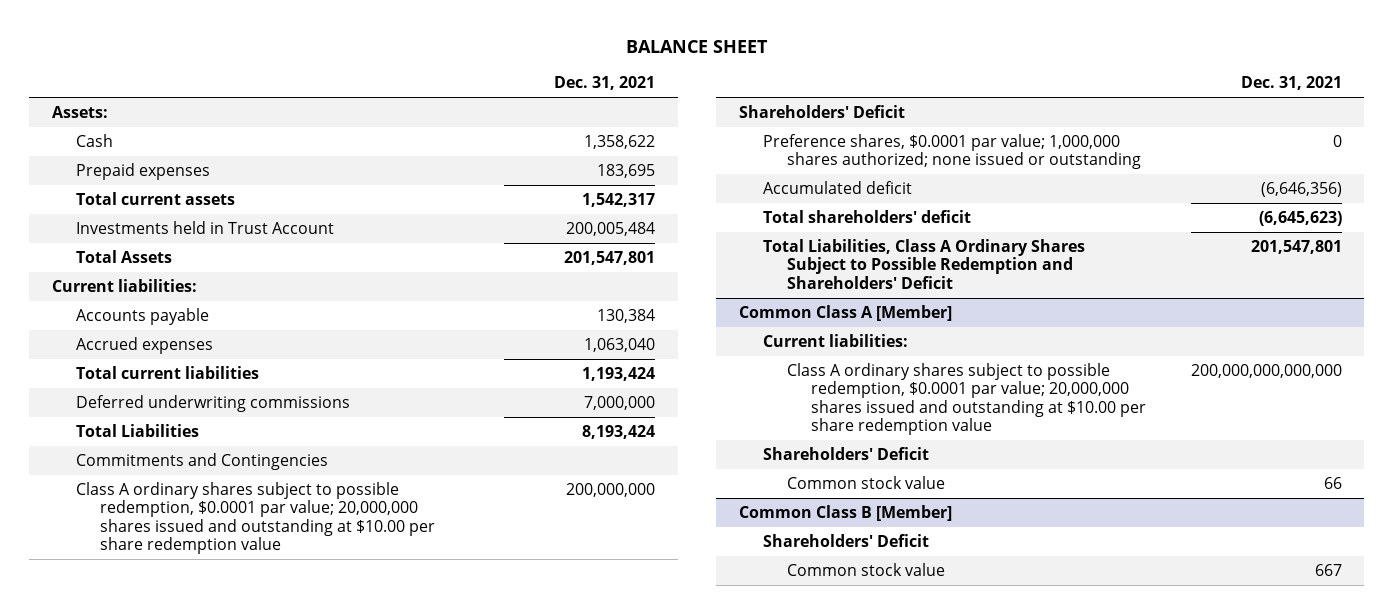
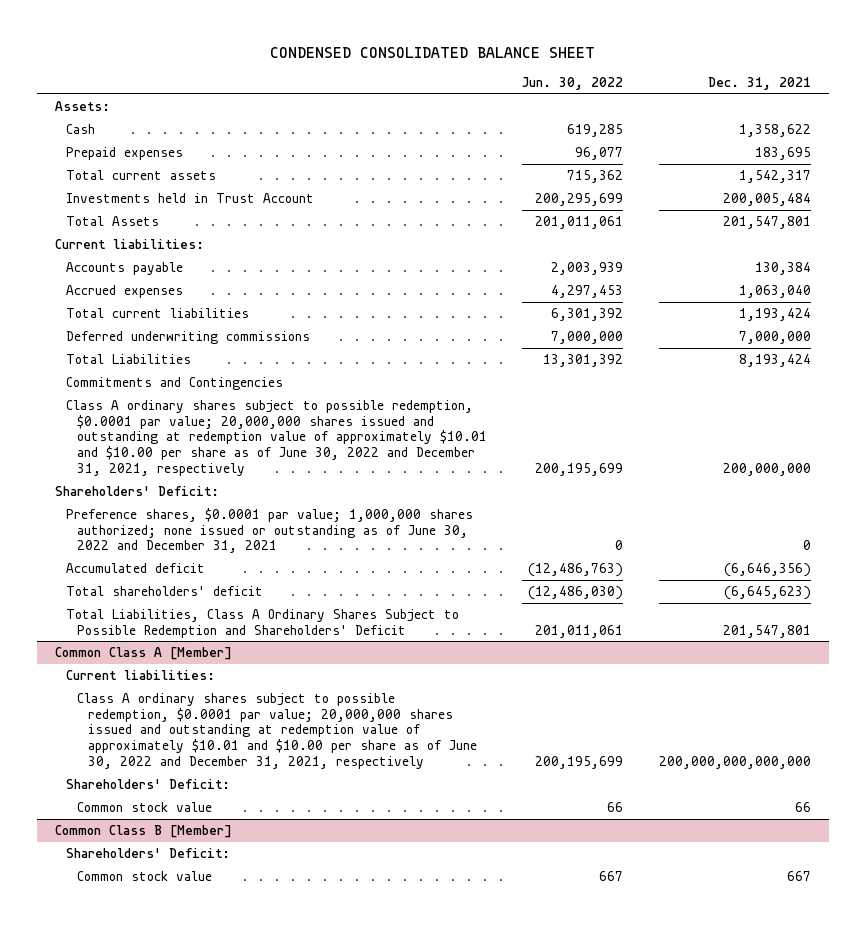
- BALANCE SHEET
+ CONDENSED CONSOLIDATED BALANCE SHEET
- | Dec. 31, 2021
+ | Jun. 30, 2022 | Dec. 31, 2021
- Class A ordinary shares subject to possible redemption, $0.0001 par value; 20,000,000 shares issued and outstanding at $10.00 per share redemption value | 200,000,000
- Shareholders' Deficit
- Preference shares, $0.0001 par value; 1,000,000 shares authorized; none issued or outstanding | 0
+ Class A ordinary shares subject to possible redemption, $0.0001 par value; 20,000,000 shares issued and outstanding at redemption value of approximately $10.01 and $10.00 per share as of June 30, 2022 and December 31, 2021, respectively | 200,195,699 | 200,000,000
+ Shareholders' Deficit:
+ Preference shares, $0.0001 par value; 1,000,000 shares authorized; none issued or outstanding as of June 30, 2022 and December 31, 2021 | 0 | 0
@ Common Class A [Member]
- Class A ordinary shares subject to possible redemption, $0.0001 par value; 20,000,000 shares issued and outstanding at $10.00 per share redemption value | 200,000,000,000,000
- Shareholders' Deficit
+ Class A ordinary shares subject to possible redemption, $0.0001 par value; 20,000,000 shares issued and outstanding at redemption value of approximately $10.01 and $10.00 per share as of June 30, 2022 and December 31, 2021, respectively | 200,195,699 | 200,000,000,000,000
+ Shareholders' Deficit:
@ Common Class B [Member]
- Shareholders' Deficit
+ Shareholders' Deficit:

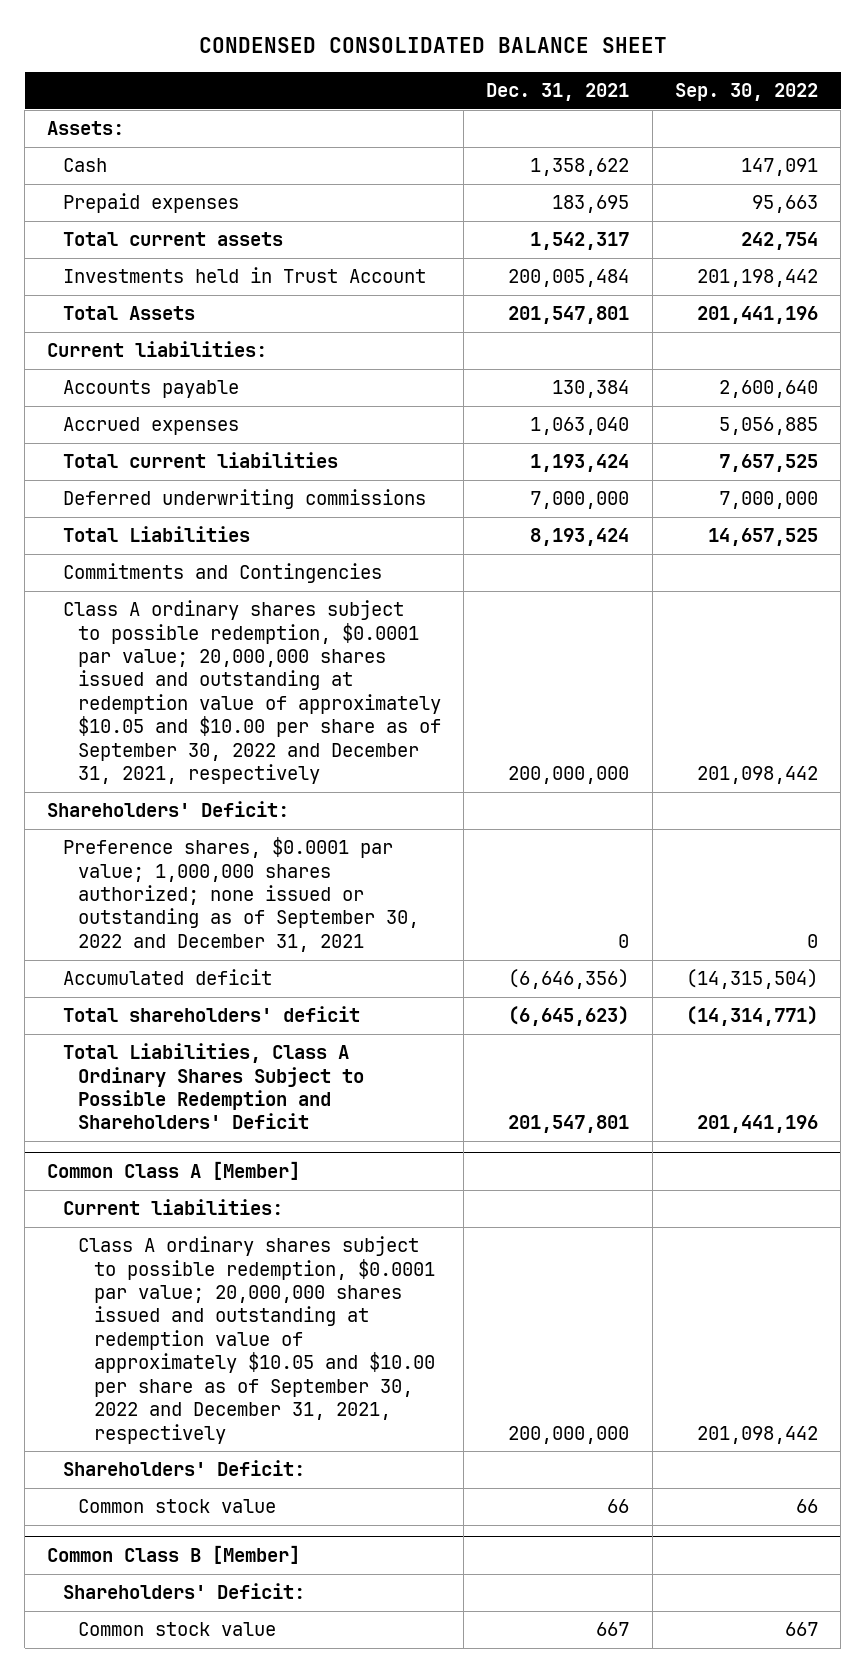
- | Jun. 30, 2022 | Dec. 31, 2021
+ | Dec. 31, 2021 | Sep. 30, 2022
- Class A ordinary shares subject to possible redemption, $0.0001 par value; 20,000,000 shares issued and outstanding at redemption value of approximately $10.01 and $10.00 per share as of June 30, 2022 and December 31, 2021, respectively | 200,195,699 | 200,000,000
+ Class A ordinary shares subject to possible redemption, $0.0001 par value; 20,000,000 shares issued and outstanding at redemption value of approximately $10.05 and $10.00 per share as of September 30, 2022 and December 31, 2021, respectively | 200,000,000 | 201,098,442
- Preference shares, $0.0001 par value; 1,000,000 shares authorized; none issued or outstanding as of June 30, 2022 and December 31, 2021 | 0 | 0
+ Preference shares, $0.0001 par value; 1,000,000 shares authorized; none issued or outstanding as of September 30, 2022 and December 31, 2021 | 0 | 0
@ Common Class A [Member]
- Class A ordinary shares subject to possible redemption, $0.0001 par value; 20,000,000 shares issued and outstanding at redemption value of approximately $10.01 and $10.00 per share as of June 30, 2022 and December 31, 2021, respectively | 200,195,699 | 200,000,000,000,000
+ Class A ordinary shares subject to possible redemption, $0.0001 par value; 20,000,000 shares issued and outstanding at redemption value of approximately $10.05 and $10.00 per share as of September 30, 2022 and December 31, 2021, respectively | 200,000,000 | 201,098,442

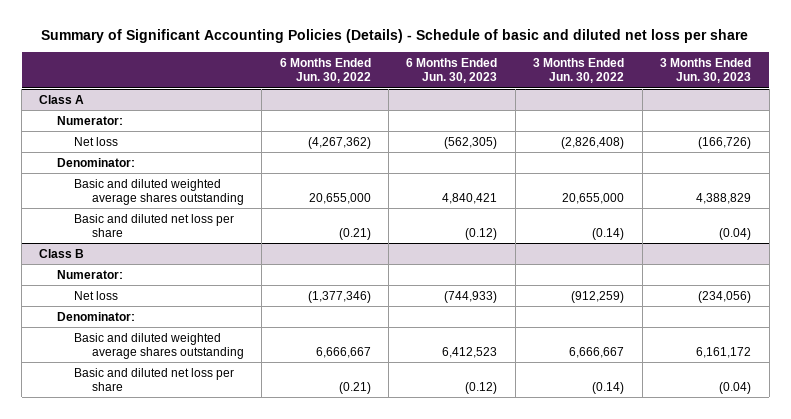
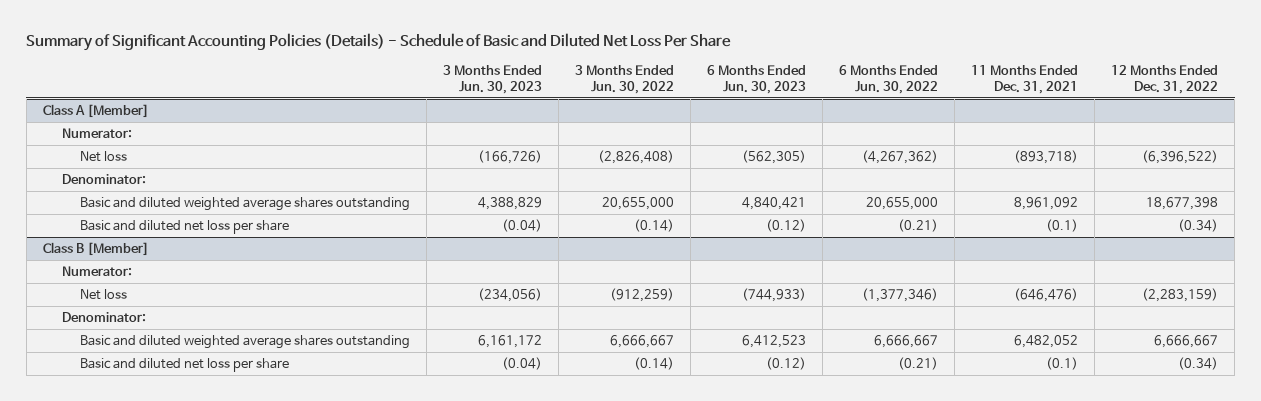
- Summary of Significant Accounting Policies (Details) - Schedule of basic and diluted net loss per share
+ Summary of Significant Accounting Policies (Details) - Schedule of Basic and Diluted Net Loss Per Share
- | 6 Months Ended Jun. 30, 2022 | 6 Months Ended Jun. 30, 2023 | 3 Months Ended Jun. 30, 2022 | 3 Months Ended Jun. 30, 2023
+ | 3 Months Ended Jun. 30, 2023 | 3 Months Ended Jun. 30, 2022 | 6 Months Ended Jun. 30, 2023 | 6 Months Ended Jun. 30, 2022 | 11 Months Ended Dec. 31, 2021 | 12 Months Ended Dec. 31, 2022
- Class A
+ Class A [Member]
- Class B
+ Class B [Member]

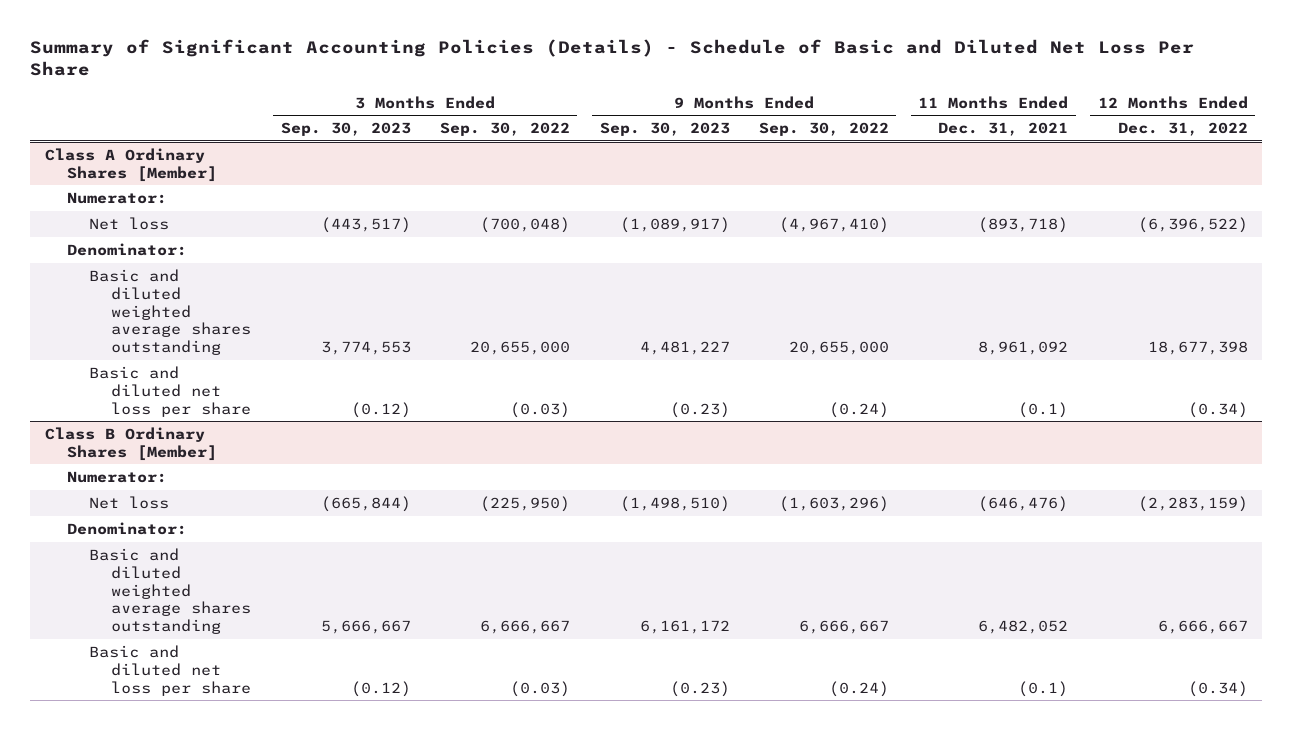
- | 3 Months Ended Jun. 30, 2023 | 3 Months Ended Jun. 30, 2022 | 6 Months Ended Jun. 30, 2023 | 6 Months Ended Jun. 30, 2022 | 11 Months Ended Dec. 31, 2021 | 12 Months Ended Dec. 31, 2022
+ | 3 Months Ended Sep. 30, 2023 | 3 Months Ended Sep. 30, 2022 | 9 Months Ended Sep. 30, 2023 | 9 Months Ended Sep. 30, 2022 | 11 Months Ended Dec. 31, 2021 | 12 Months Ended Dec. 31, 2022
- Class A [Member]
+ Class A Ordinary Shares [Member]
- Class B [Member]
+ Class B Ordinary Shares [Member]

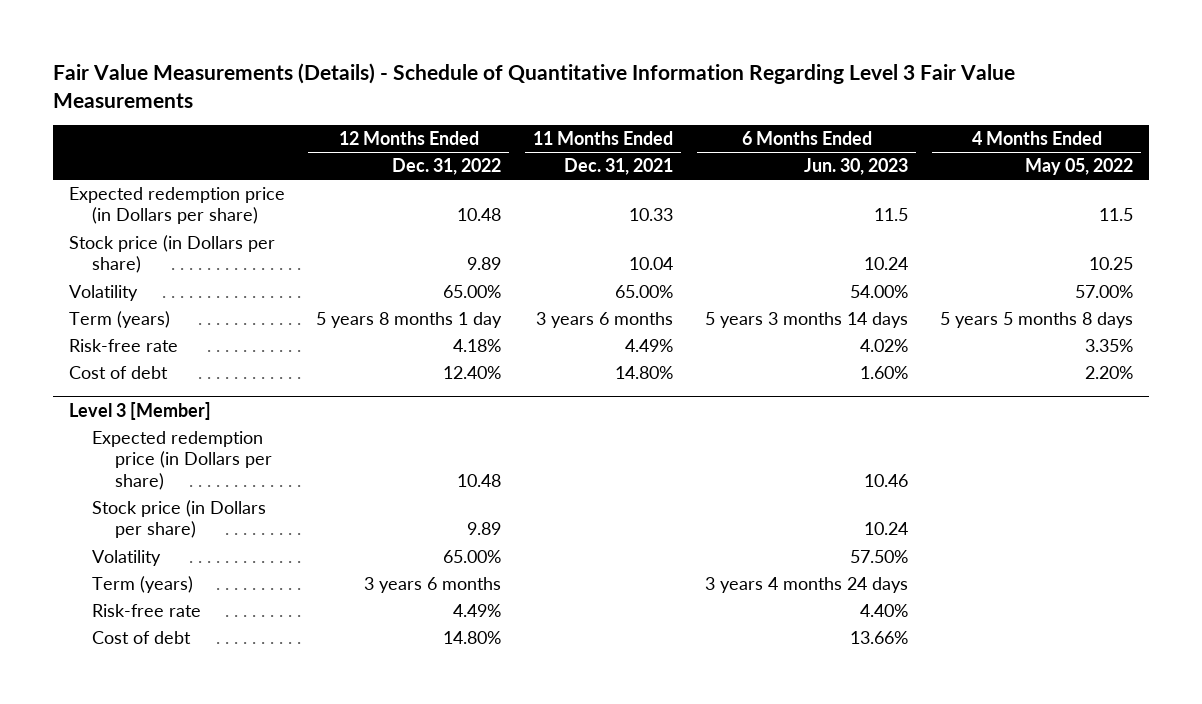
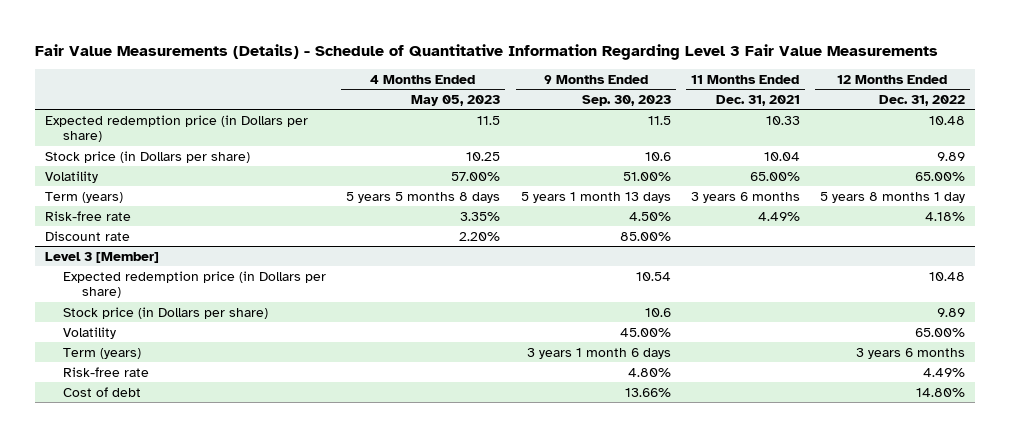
- | 12 Months Ended Dec. 31, 2022 | 11 Months Ended Dec. 31, 2021 | 6 Months Ended Jun. 30, 2023 | 4 Months Ended May 05, 2022
+ | 4 Months Ended May 05, 2023 | 9 Months Ended Sep. 30, 2023 | 11 Months Ended Dec. 31, 2021 | 12 Months Ended Dec. 31, 2022
- Cost of debt | 12.40% | 14.80% | 1.60% | 2.20%
+ Discount rate | 2.20% | 85.00% | |

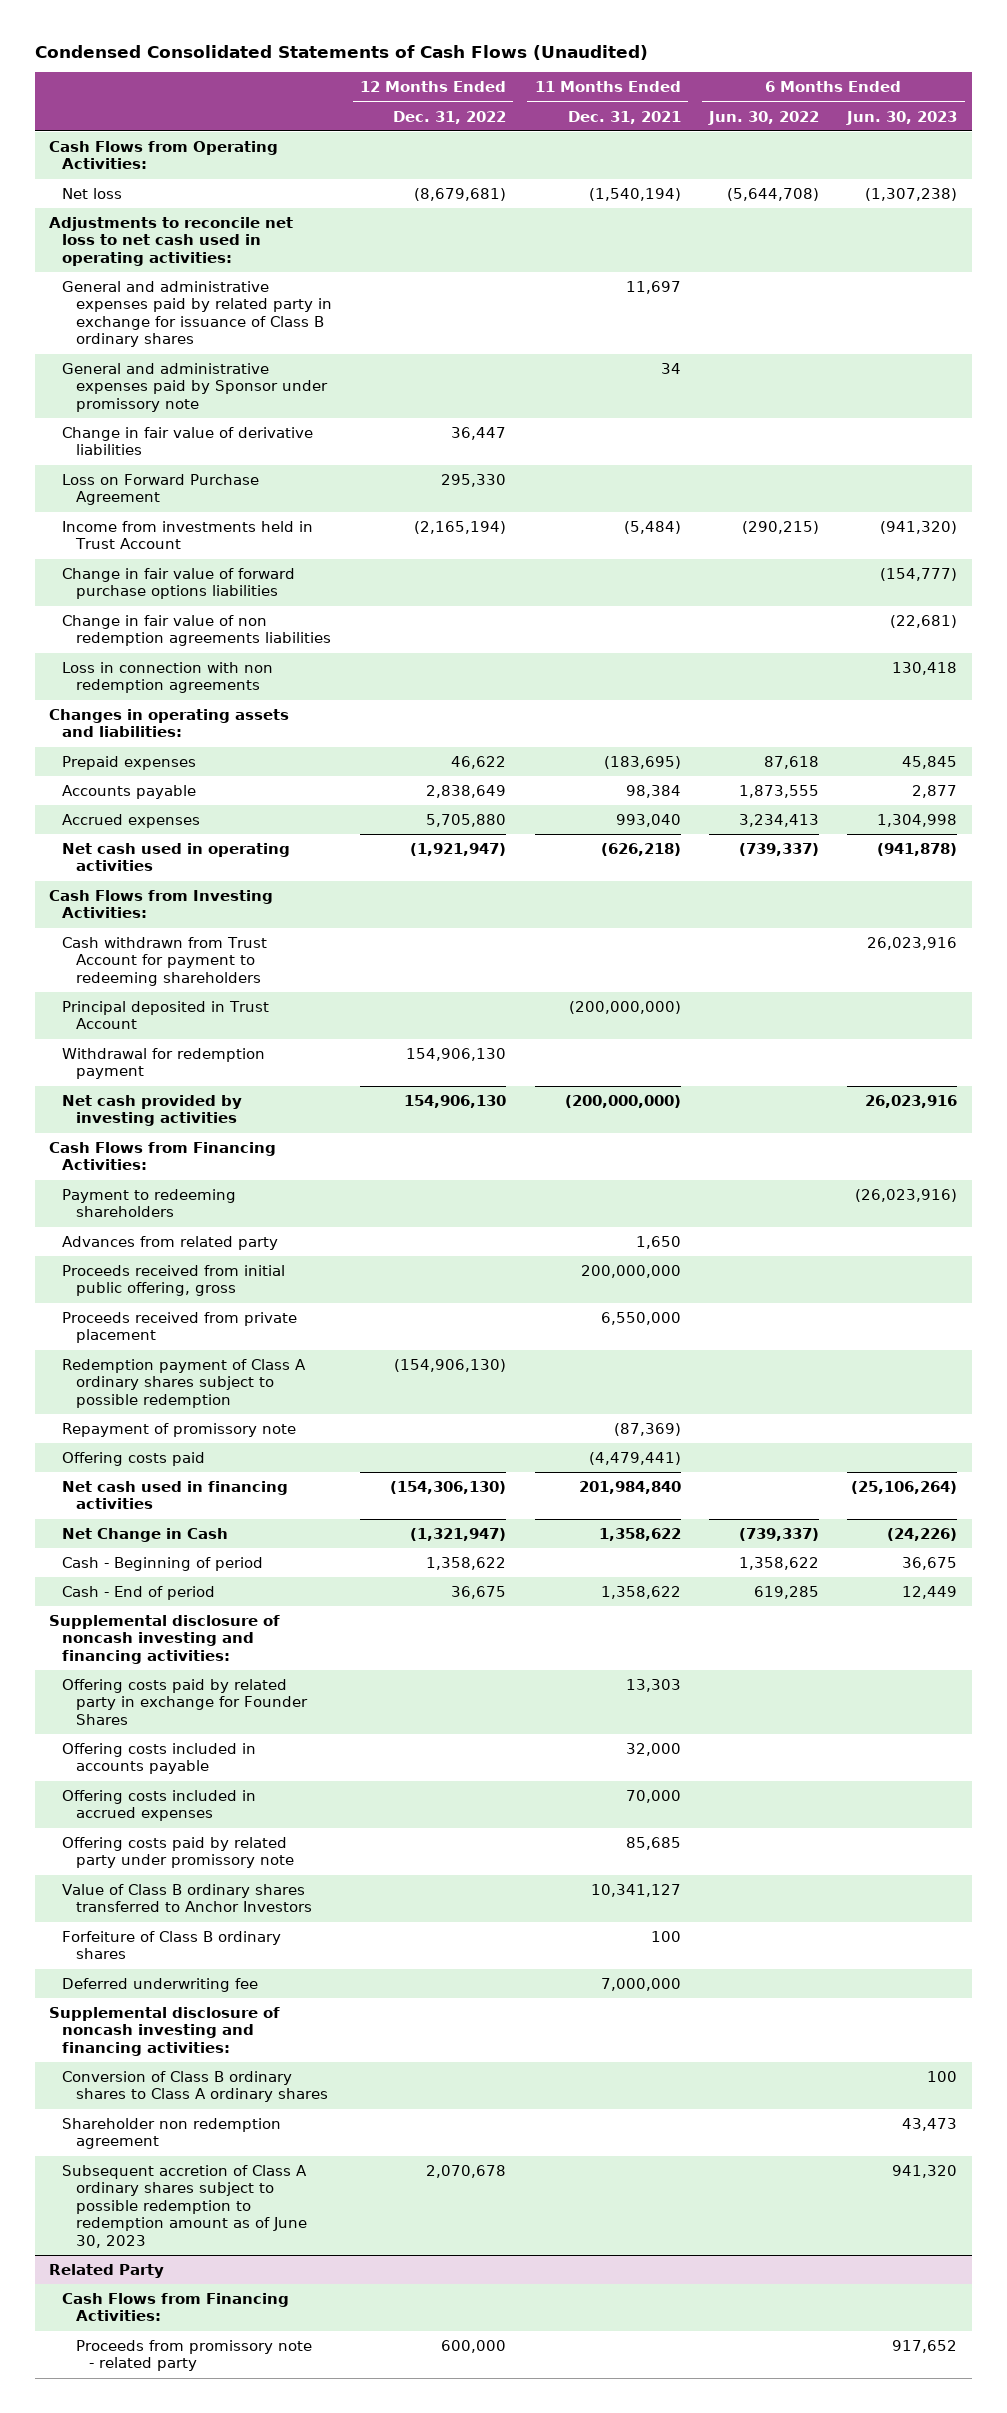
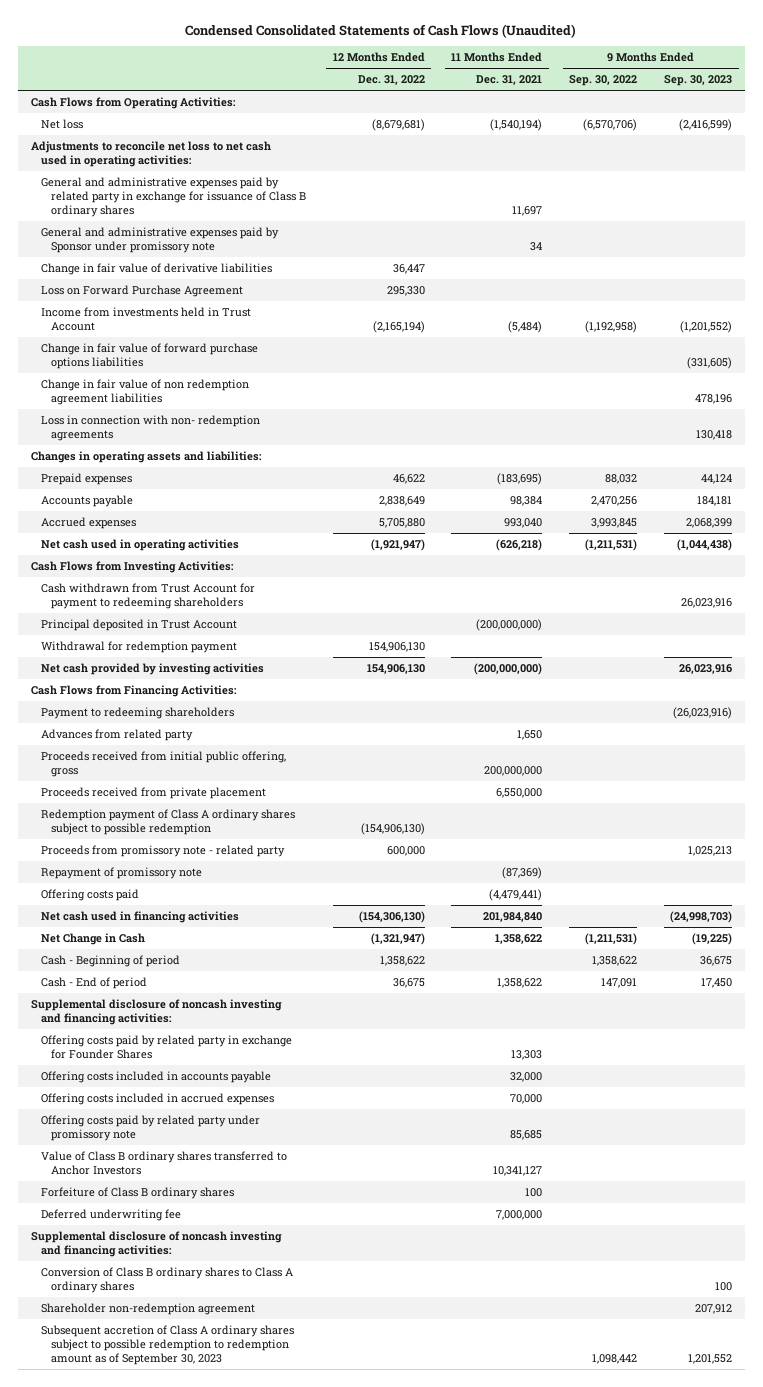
- | 12 Months Ended Dec. 31, 2022 | 11 Months Ended Dec. 31, 2021 | 6 Months Ended Jun. 30, 2022 | 6 Months Ended Jun. 30, 2023
+ | 12 Months Ended Dec. 31, 2022 | 11 Months Ended Dec. 31, 2021 | 9 Months Ended Sep. 30, 2022 | 9 Months Ended Sep. 30, 2023
- Change in fair value of non redemption agreements liabilities | | | | (22,681)
- Loss in connection with non redemption agreements | | | | 130,418
+ Change in fair value of non redemption agreement liabilities | | | | 478,196
+ Loss in connection with non- redemption agreements | | | | 130,418
+ Proceeds from promissory note - related party | 600,000 | | | 1,025,213
- Shareholder non redemption agreement | | | | 43,473
- Subsequent accretion of Class A ordinary shares subject to possible redemption to redemption amount as of June 30, 2023 | 2,070,678 | | | 941,320
- Related Party
- Cash Flows from Financing Activities:
- Proceeds from promissory note - related party | 600,000 | | | 917,652
+ Shareholder non-redemption agreement | | | | 207,912
+ Subsequent accretion of Class A ordinary shares subject to possible redemption to redemption amount as of September 30, 2023 | | | 1,098,442 | 1,201,552

